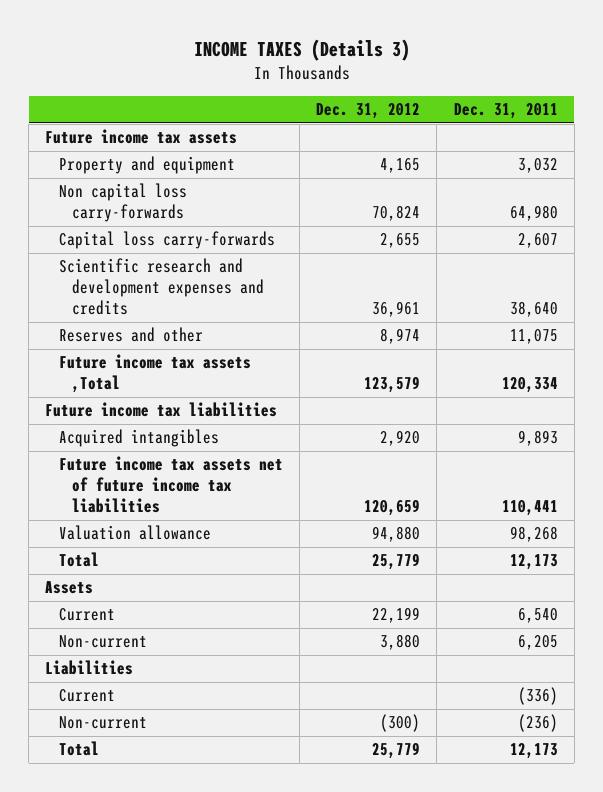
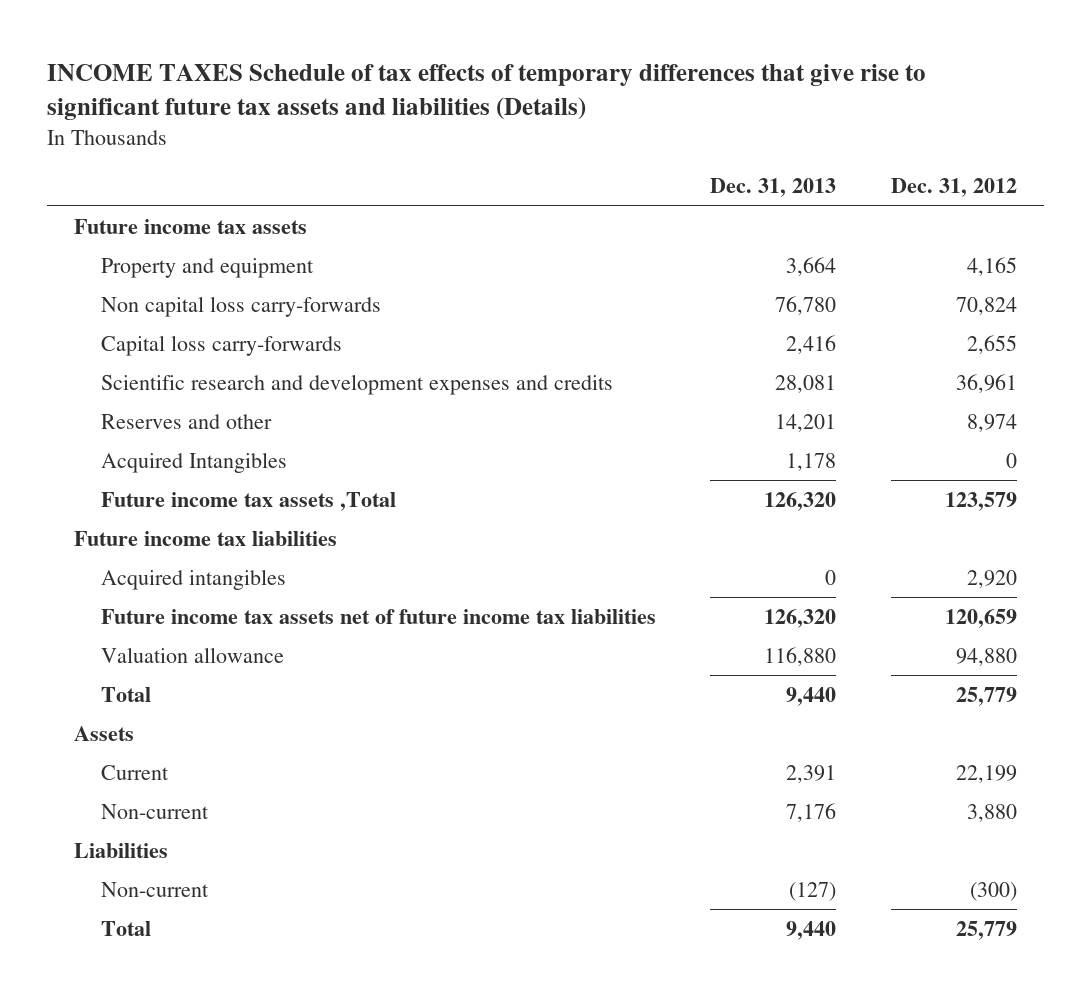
- INCOME TAXES (Details 3)
+ INCOME TAXES Schedule of tax effects of temporary differences that give rise to significant future tax assets and liabilities (Details)
- | Dec. 31, 2012 | Dec. 31, 2011
+ | Dec. 31, 2013 | Dec. 31, 2012
+ Acquired Intangibles | 1,178 | 0
- Current | | (336)

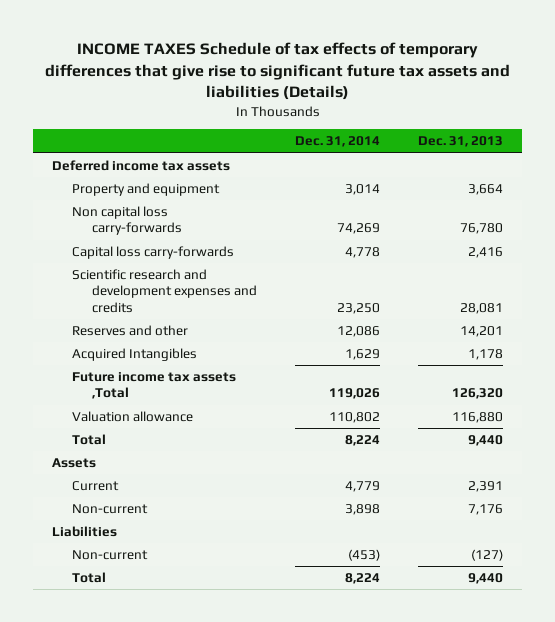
- | Dec. 31, 2013 | Dec. 31, 2012
+ | Dec. 31, 2014 | Dec. 31, 2013
- Future income tax assets
+ Deferred income tax assets
- Future income tax liabilities
- Acquired intangibles | 0 | 2,920
- Future income tax assets net of future income tax liabilities | 126,320 | 120,659

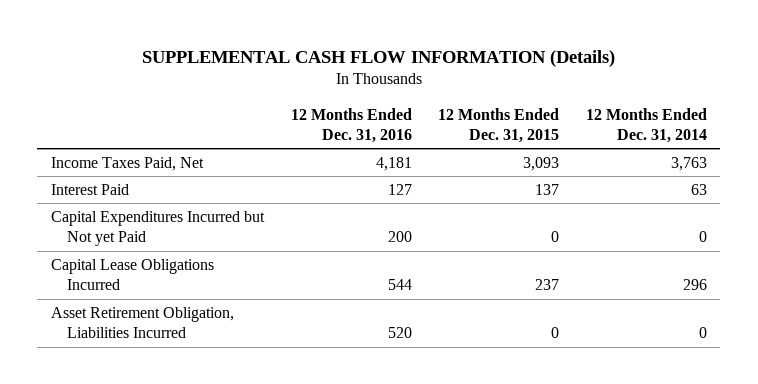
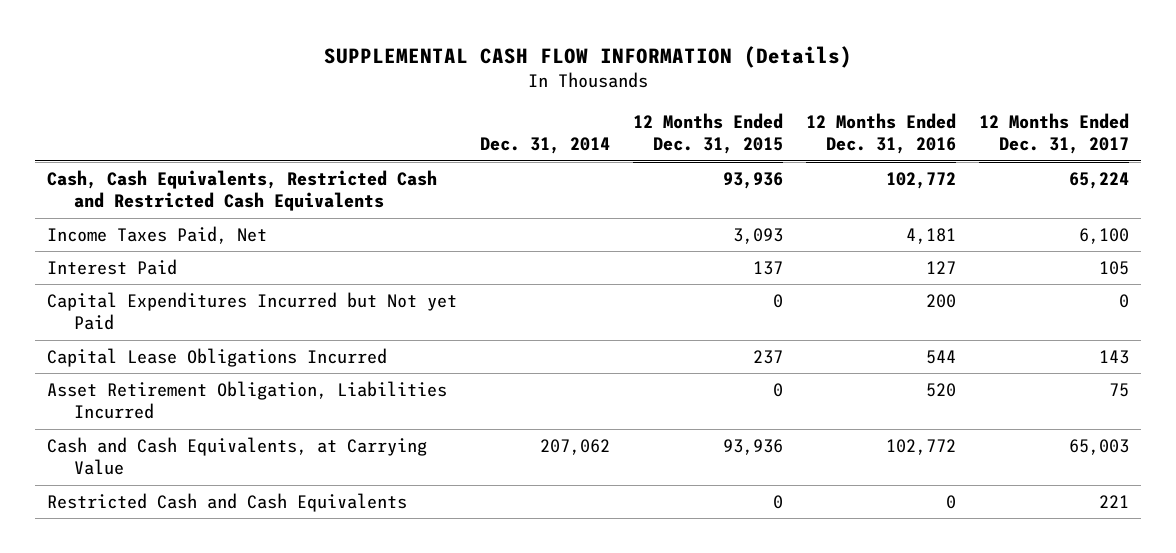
- | 12 Months Ended Dec. 31, 2016 | 12 Months Ended Dec. 31, 2015 | 12 Months Ended Dec. 31, 2014
+ | Dec. 31, 2014 | 12 Months Ended Dec. 31, 2015 | 12 Months Ended Dec. 31, 2016 | 12 Months Ended Dec. 31, 2017
+ Cash, Cash Equivalents, Restricted Cash and Restricted Cash Equivalents | | 93,936 | 102,772 | 65,224
+ Cash and Cash Equivalents, at Carrying Value | 207,062 | 93,936 | 102,772 | 65,003
+ Restricted Cash and Cash Equivalents | | 0 | 0 | 221

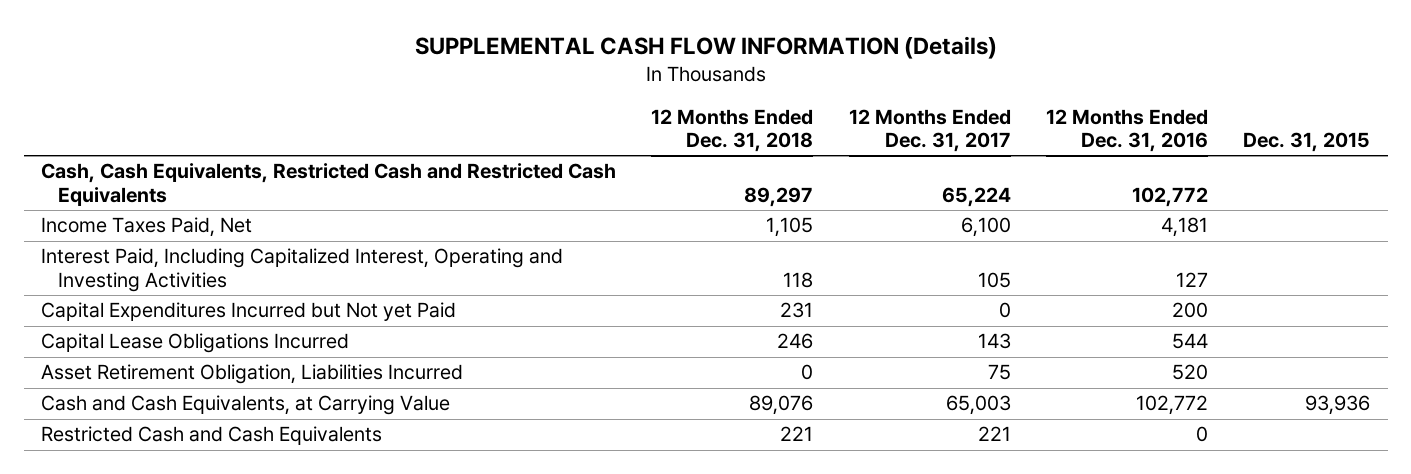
- | Dec. 31, 2014 | 12 Months Ended Dec. 31, 2015 | 12 Months Ended Dec. 31, 2016 | 12 Months Ended Dec. 31, 2017
+ | 12 Months Ended Dec. 31, 2018 | 12 Months Ended Dec. 31, 2017 | 12 Months Ended Dec. 31, 2016 | Dec. 31, 2015
- Interest Paid | | 137 | 127 | 105
+ Interest Paid, Including Capitalized Interest, Operating and Investing Activities | 118 | 105 | 127 |

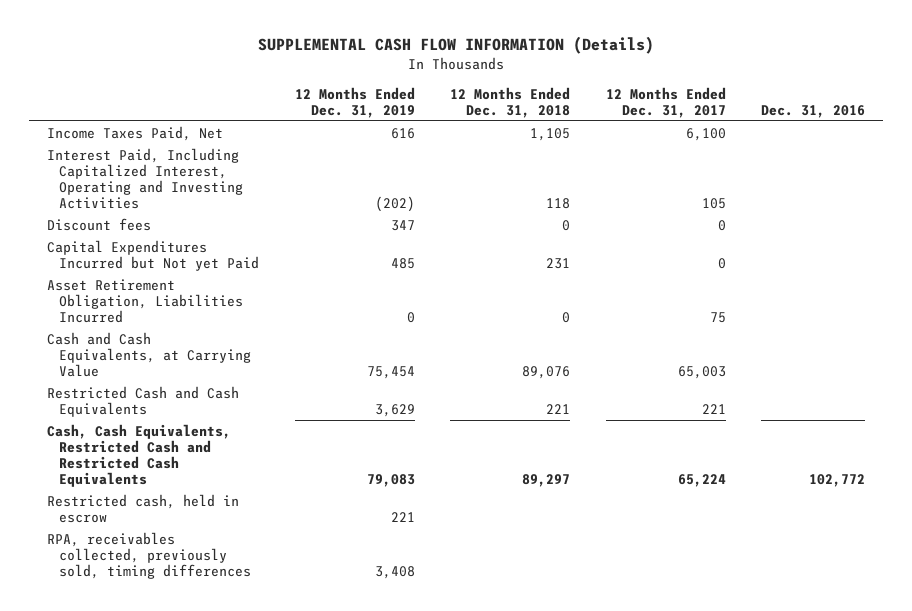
- | 12 Months Ended Dec. 31, 2018 | 12 Months Ended Dec. 31, 2017 | 12 Months Ended Dec. 31, 2016 | Dec. 31, 2015
+ | 12 Months Ended Dec. 31, 2019 | 12 Months Ended Dec. 31, 2018 | 12 Months Ended Dec. 31, 2017 | Dec. 31, 2016
+ Discount fees | 347 | 0 | 0 |
- Capital Lease Obligations Incurred | 246 | 143 | 544 |
moved down: Cash, Cash Equivalents, Restricted Cash and Restricted Cash Equivalents | 79,083 | 89,297 | 65,224 | 102,772
+ Restricted cash, held in escrow | 221 | | |
+ RPA, receivables collected, previously sold, timing differences | 3,408 | | |

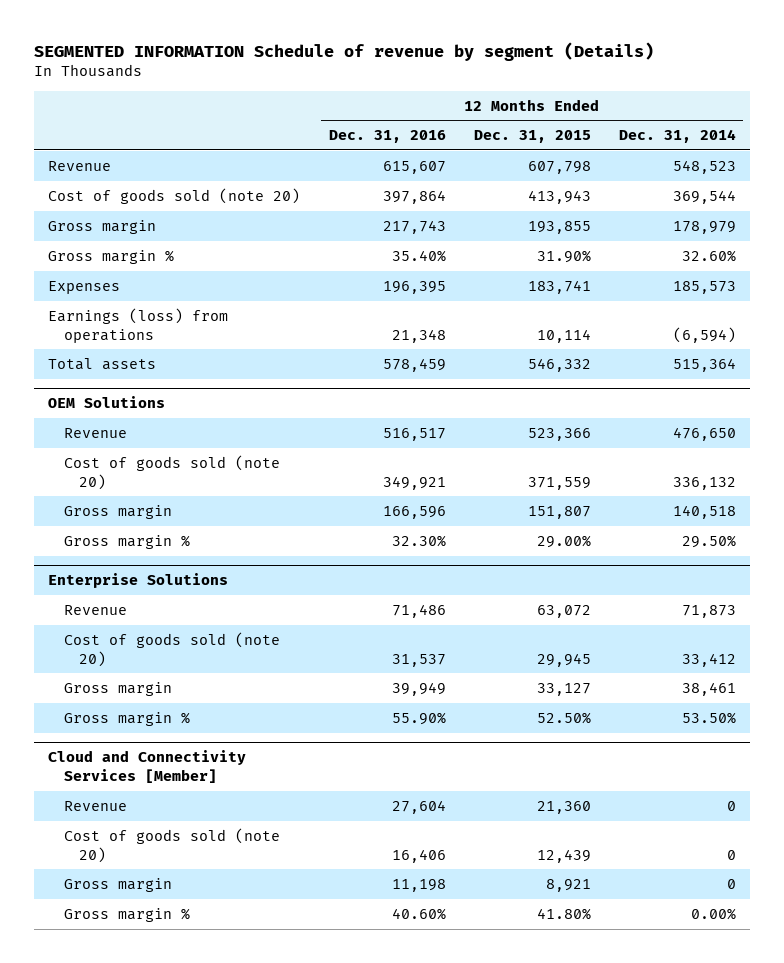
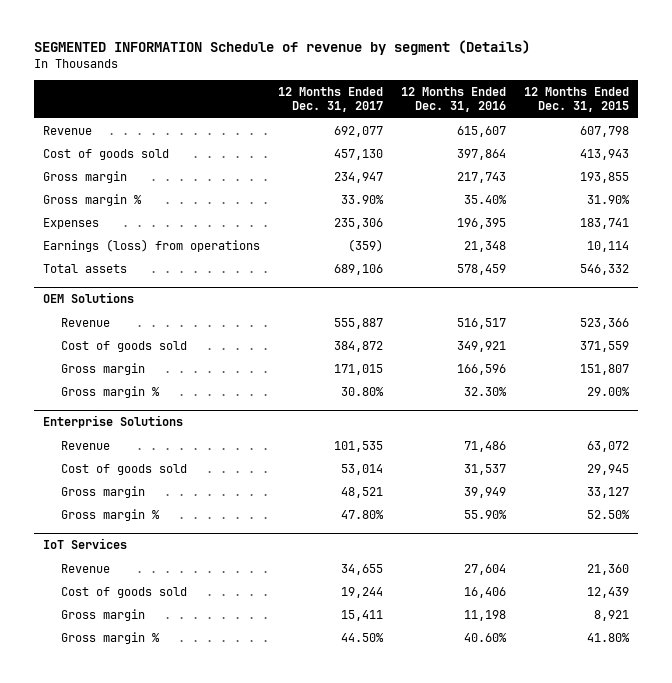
- | 12 Months Ended Dec. 31, 2016 | 12 Months Ended Dec. 31, 2015 | 12 Months Ended Dec. 31, 2014
+ | 12 Months Ended Dec. 31, 2017 | 12 Months Ended Dec. 31, 2016 | 12 Months Ended Dec. 31, 2015
- Cost of goods sold (note 20) | 397,864 | 413,943 | 369,544
+ Cost of goods sold | 457,130 | 397,864 | 413,943
@ OEM Solutions
- Cost of goods sold (note 20) | 349,921 | 371,559 | 336,132
+ Cost of goods sold | 384,872 | 349,921 | 371,559
@ Enterprise Solutions
- Cost of goods sold (note 20) | 31,537 | 29,945 | 33,412
+ Cost of goods sold | 53,014 | 31,537 | 29,945
- Cloud and Connectivity Services [Member]
+ IoT Services
- Cost of goods sold (note 20) | 16,406 | 12,439 | 0
+ Cost of goods sold | 19,244 | 16,406 | 12,439

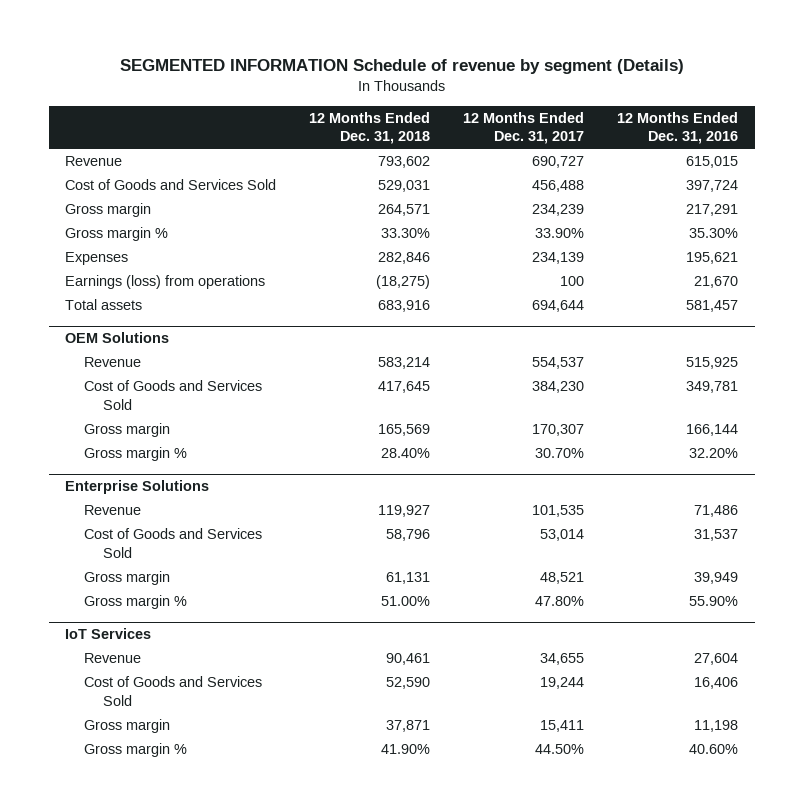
- | 12 Months Ended Dec. 31, 2017 | 12 Months Ended Dec. 31, 2016 | 12 Months Ended Dec. 31, 2015
+ | 12 Months Ended Dec. 31, 2018 | 12 Months Ended Dec. 31, 2017 | 12 Months Ended Dec. 31, 2016
- Revenue | 692,077 | 615,607 | 607,798
- Cost of goods sold | 457,130 | 397,864 | 413,943
- Gross margin | 234,947 | 217,743 | 193,855
- Gross margin % | 33.90% | 35.40% | 31.90%
- Expenses | 235,306 | 196,395 | 183,741
- Earnings (loss) from operations | (359) | 21,348 | 10,114
- Total assets | 689,106 | 578,459 | 546,332
+ Revenue | 793,602 | 690,727 | 615,015
+ Cost of Goods and Services Sold | 529,031 | 456,488 | 397,724
+ Gross margin | 264,571 | 234,239 | 217,291
+ Gross margin % | 33.30% | 33.90% | 35.30%
+ Expenses | 282,846 | 234,139 | 195,621
+ Earnings (loss) from operations | (18,275) | 100 | 21,670
+ Total assets | 683,916 | 694,644 | 581,457
@ OEM Solutions
- Revenue | 555,887 | 516,517 | 523,366
- Cost of goods sold | 384,872 | 349,921 | 371,559
- Gross margin | 171,015 | 166,596 | 151,807
- Gross margin % | 30.80% | 32.30% | 29.00%
+ Revenue | 583,214 | 554,537 | 515,925
+ Cost of Goods and Services Sold | 417,645 | 384,230 | 349,781
+ Gross margin | 165,569 | 170,307 | 166,144
+ Gross margin % | 28.40% | 30.70% | 32.20%
@ Enterprise Solutions
- Cost of goods sold | 53,014 | 31,537 | 29,945
+ Cost of Goods and Services Sold | 58,796 | 53,014 | 31,537
@ IoT Services
- Cost of goods sold | 19,244 | 16,406 | 12,439
+ Cost of Goods and Services Sold | 52,590 | 19,244 | 16,406

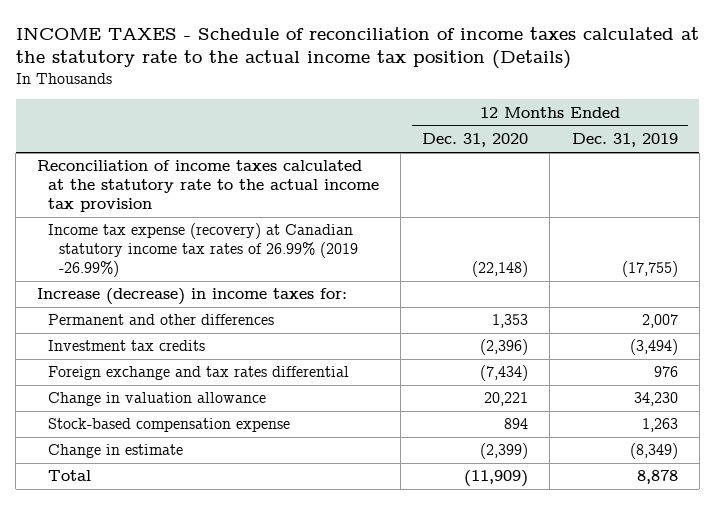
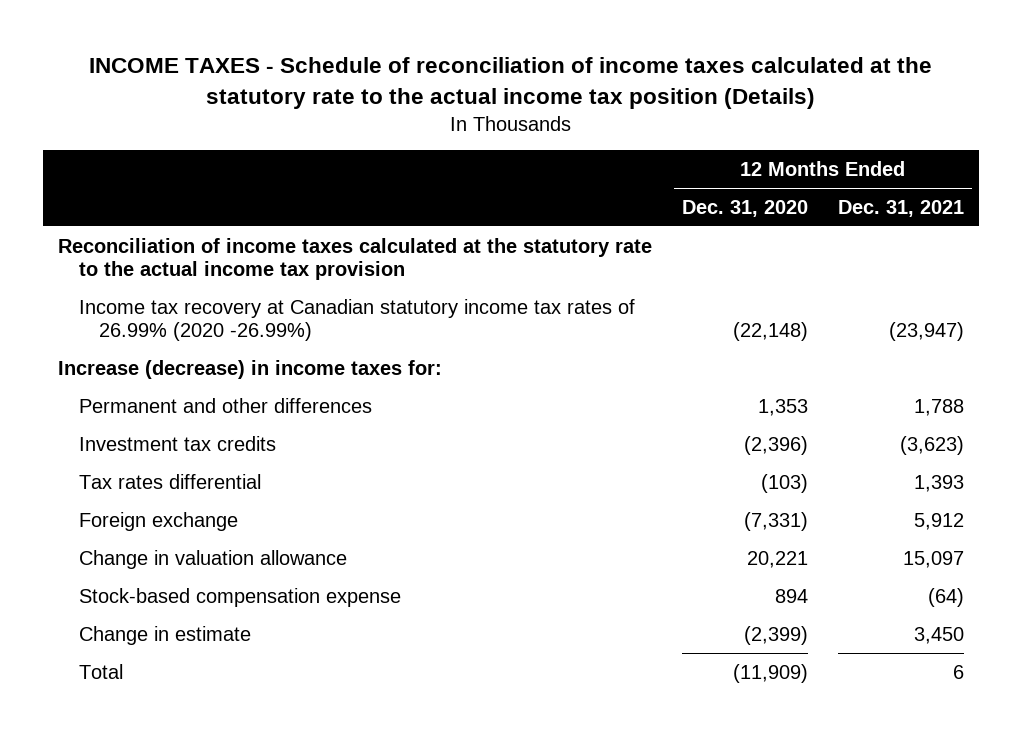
- | 12 Months Ended Dec. 31, 2020 | 12 Months Ended Dec. 31, 2019
+ | 12 Months Ended Dec. 31, 2020 | 12 Months Ended Dec. 31, 2021
- Income tax expense (recovery) at Canadian statutory income tax rates of 26.99% (2019 -26.99%) | (22,148) | (17,755)
+ Income tax recovery at Canadian statutory income tax rates of 26.99% (2020 -26.99%) | (22,148) | (23,947)
- Foreign exchange and tax rates differential | (7,434) | 976
+ Tax rates differential | (103) | 1,393
+ Foreign exchange | (7,331) | 5,912

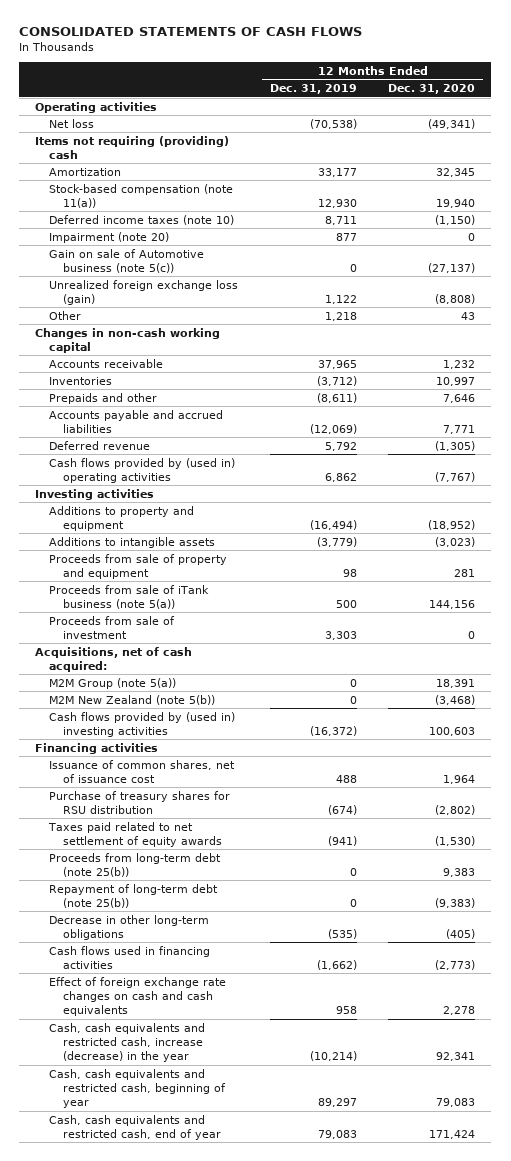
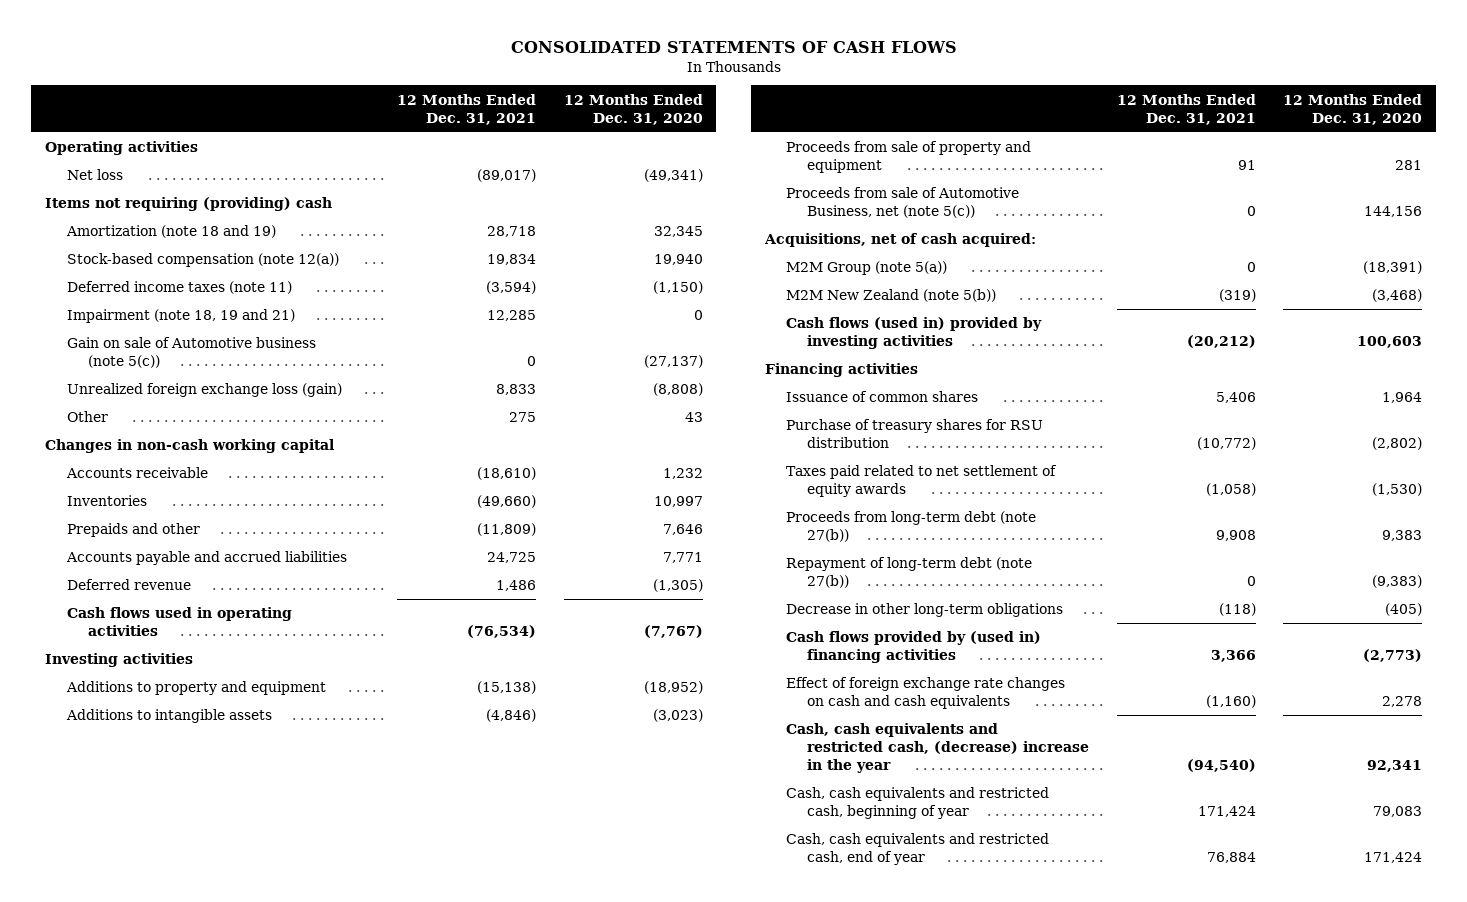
- | 12 Months Ended Dec. 31, 2019 | 12 Months Ended Dec. 31, 2020
+ | 12 Months Ended Dec. 31, 2021 | 12 Months Ended Dec. 31, 2020
- Amortization | 33,177 | 32,345
- Stock-based compensation (note 11(a)) | 12,930 | 19,940
- Deferred income taxes (note 10) | 8,711 | (1,150)
- Impairment (note 20) | 877 | 0
+ Amortization (note 18 and 19) | 28,718 | 32,345
+ Stock-based compensation (note 12(a)) | 19,834 | 19,940
+ Deferred income taxes (note 11) | (3,594) | (1,150)
+ Impairment (note 18, 19 and 21) | 12,285 | 0
- Cash flows provided by (used in) operating activities | 6,862 | (7,767)
+ Cash flows used in operating activities | (76,534) | (7,767)
- Proceeds from sale of iTank business (note 5(a)) | 500 | 144,156
- Proceeds from sale of investment | 3,303 | 0
+ Proceeds from sale of Automotive Business, net (note 5(c)) | 0 | 144,156
- M2M Group (note 5(a)) | 0 | 18,391
+ M2M Group (note 5(a)) | 0 | (18,391)
- Cash flows provided by (used in) investing activities | (16,372) | 100,603
+ Cash flows (used in) provided by investing activities | (20,212) | 100,603
- Issuance of common shares, net of issuance cost | 488 | 1,964
+ Issuance of common shares | 5,406 | 1,964
- Proceeds from long-term debt (note 25(b)) | 0 | 9,383
- Repayment of long-term debt (note 25(b)) | 0 | (9,383)
+ Proceeds from long-term debt (note 27(b)) | 9,908 | 9,383
+ Repayment of long-term debt (note 27(b)) | 0 | (9,383)
- Cash flows used in financing activities | (1,662) | (2,773)
+ Cash flows provided by (used in) financing activities | 3,366 | (2,773)
- Cash, cash equivalents and restricted cash, increase (decrease) in the year | (10,214) | 92,341
+ Cash, cash equivalents and restricted cash, (decrease) increase in the year | (94,540) | 92,341

